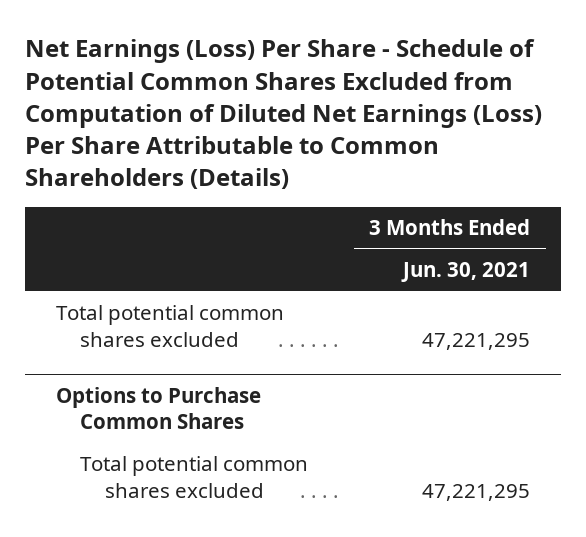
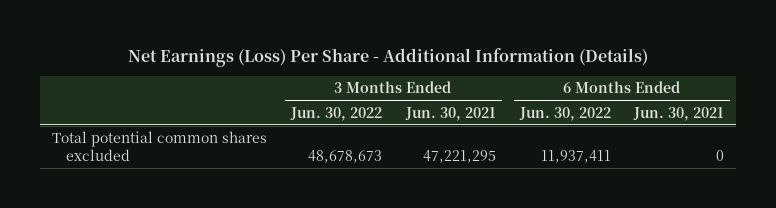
- Net Earnings (Loss) Per Share - Schedule of Potential Common Shares Excluded from Computation of Diluted Net Earnings (Loss) Per Share Attributable to Common Shareholders (Details)
+ Net Earnings (Loss) Per Share - Additional Information (Details)
- | 3 Months Ended Jun. 30, 2021
+ | 3 Months Ended Jun. 30, 2022 | 3 Months Ended Jun. 30, 2021 | 6 Months Ended Jun. 30, 2022 | 6 Months Ended Jun. 30, 2021
- Options to Purchase Common Shares
- Total potential common shares excluded | 47,221,295

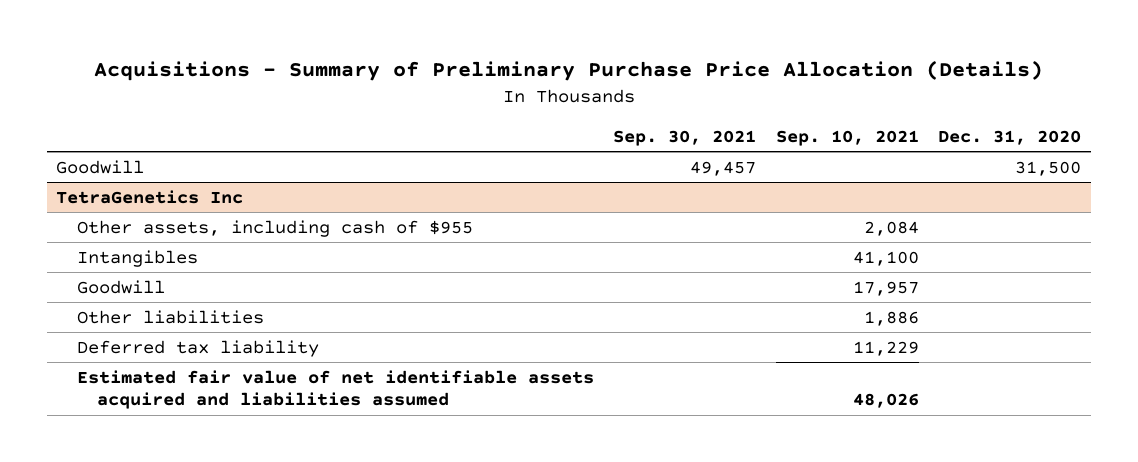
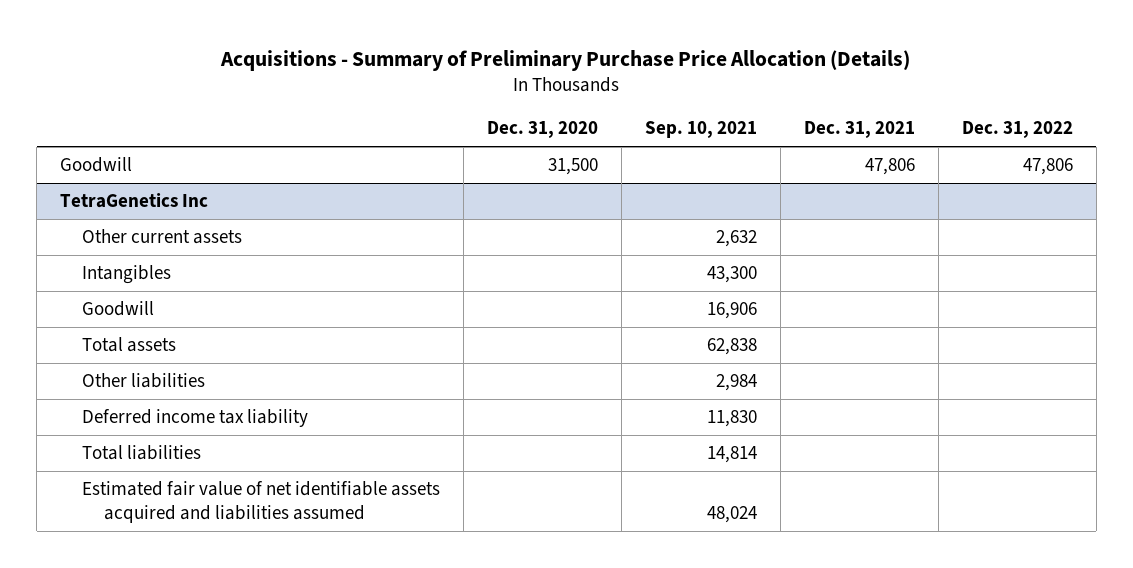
- | Sep. 30, 2021 | Sep. 10, 2021 | Dec. 31, 2020
+ | Dec. 31, 2020 | Sep. 10, 2021 | Dec. 31, 2021 | Dec. 31, 2022
@ TetraGenetics Inc
- Other assets, including cash of $955 | | 2,084 |
- Intangibles | | 41,100 |
- Goodwill | | 17,957 |
- Other liabilities | | 1,886 |
- Deferred tax liability | | 11,229 |
- Estimated fair value of net identifiable assets acquired and liabilities assumed | | 48,026 |
+ Other current assets | | 2,632 | |
+ Intangibles | | 43,300 | |
+ Goodwill | | 16,906 | |
+ Total assets | | 62,838 | |
+ Other liabilities | | 2,984 | |
+ Deferred income tax liability | | 11,830 | |
+ Total liabilities | | 14,814 | |
+ Estimated fair value of net identifiable assets acquired and liabilities assumed | | 48,024 | |

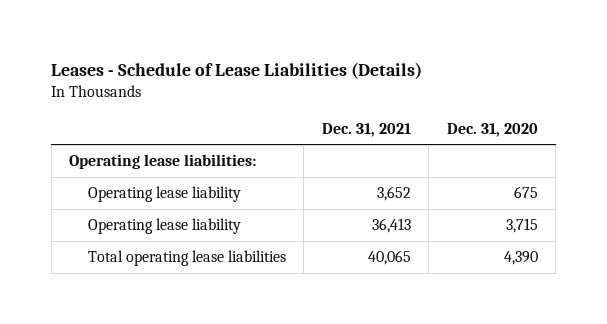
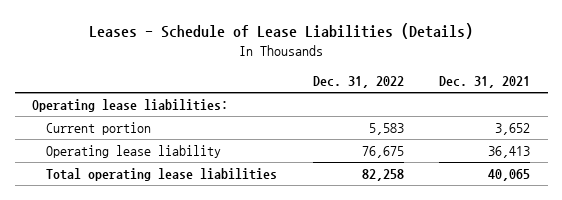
- | Dec. 31, 2021 | Dec. 31, 2020
+ | Dec. 31, 2022 | Dec. 31, 2021
- Operating lease liability | 3,652 | 675
+ Current portion | 5,583 | 3,652

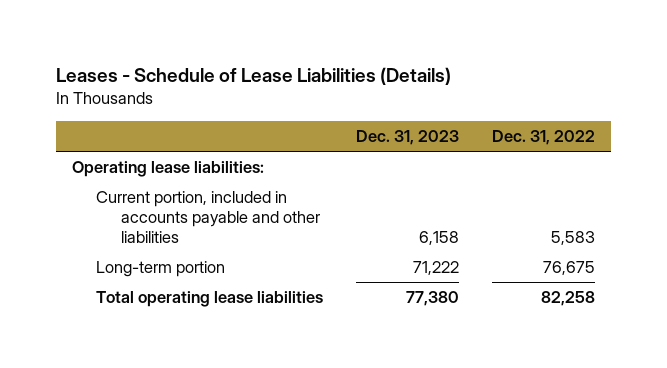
- | Dec. 31, 2022 | Dec. 31, 2021
+ | Dec. 31, 2023 | Dec. 31, 2022
- Current portion | 5,583 | 3,652
- Operating lease liability | 76,675 | 36,413
+ Current portion, included in accounts payable and other liabilities | 6,158 | 5,583
+ Long-term portion | 71,222 | 76,675

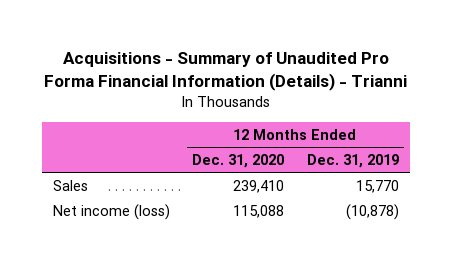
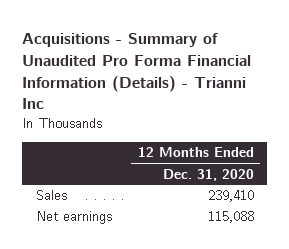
- Acquisitions - Summary of Unaudited Pro Forma Financial Information (Details) - Trianni
+ Acquisitions - Summary of Unaudited Pro Forma Financial Information (Details) - Trianni Inc
- | 12 Months Ended Dec. 31, 2020 | 12 Months Ended Dec. 31, 2019
+ | 12 Months Ended Dec. 31, 2020
- Net income (loss) | 115,088 | (10,878)
+ Net earnings | 115,088

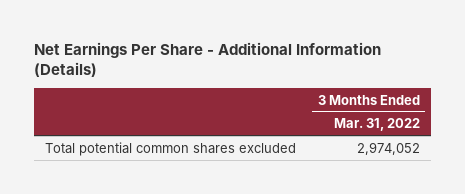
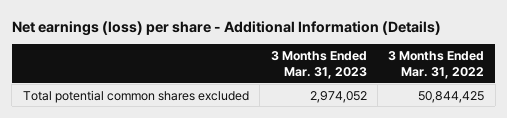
- Net Earnings Per Share - Additional Information (Details)
+ Net earnings (loss) per share - Additional Information (Details)
- | 3 Months Ended Mar. 31, 2022
+ | 3 Months Ended Mar. 31, 2023 | 3 Months Ended Mar. 31, 2022
- Total potential common shares excluded | 2,974,052
+ Total potential common shares excluded | 2,974,052 | 50,844,425

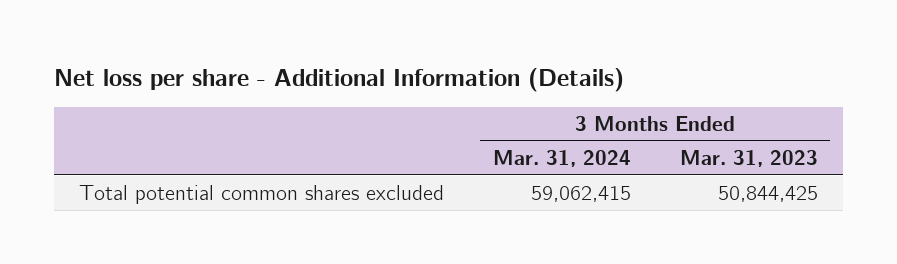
- Net earnings (loss) per share - Additional Information (Details)
+ Net loss per share - Additional Information (Details)
- | 3 Months Ended Mar. 31, 2023 | 3 Months Ended Mar. 31, 2022
+ | 3 Months Ended Mar. 31, 2024 | 3 Months Ended Mar. 31, 2023
- Total potential common shares excluded | 2,974,052 | 50,844,425
+ Total potential common shares excluded | 59,062,415 | 50,844,425

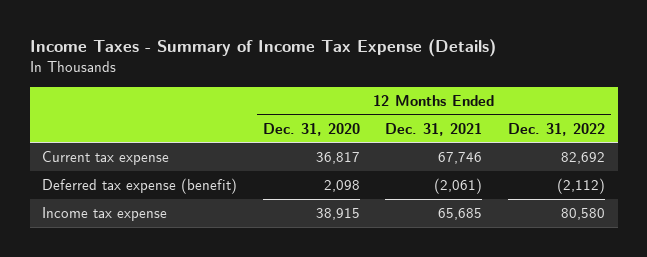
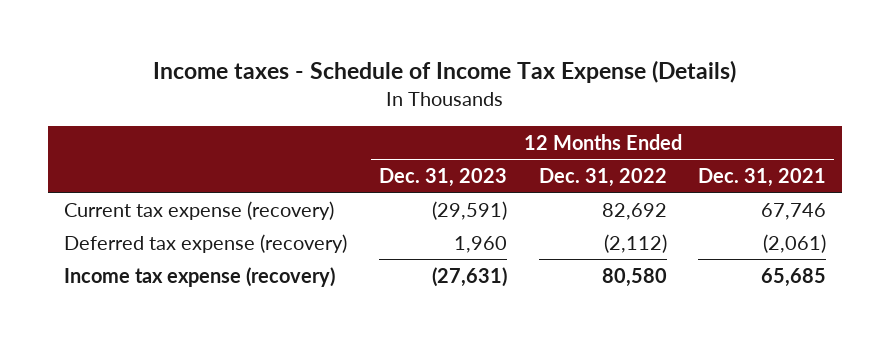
- Income Taxes - Summary of Income Tax Expense (Details)
+ Income taxes - Schedule of Income Tax Expense (Details)
- | 12 Months Ended Dec. 31, 2020 | 12 Months Ended Dec. 31, 2021 | 12 Months Ended Dec. 31, 2022
+ | 12 Months Ended Dec. 31, 2023 | 12 Months Ended Dec. 31, 2022 | 12 Months Ended Dec. 31, 2021
- Current tax expense | 36,817 | 67,746 | 82,692
- Deferred tax expense (benefit) | 2,098 | (2,061) | (2,112)
- Income tax expense | 38,915 | 65,685 | 80,580
+ Current tax expense (recovery) | (29,591) | 82,692 | 67,746
+ Deferred tax expense (recovery) | 1,960 | (2,112) | (2,061)
+ Income tax expense (recovery) | (27,631) | 80,580 | 65,685

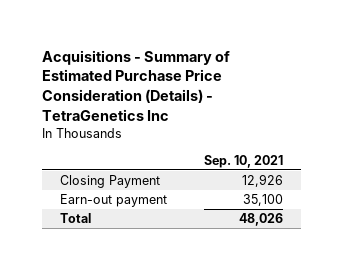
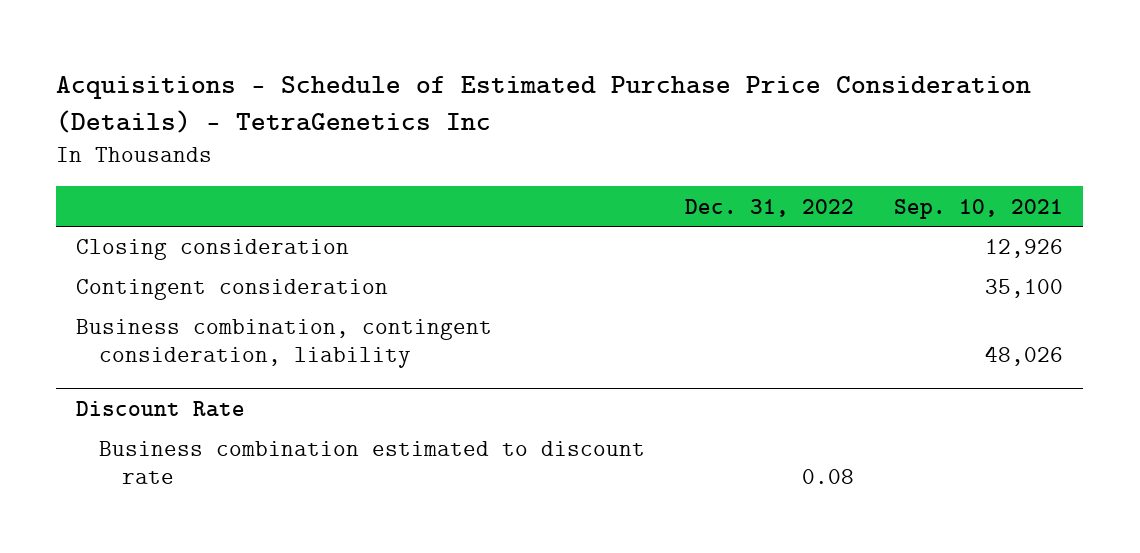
- Acquisitions - Summary of Estimated Purchase Price Consideration (Details) - TetraGenetics Inc
+ Acquisitions - Schedule of Estimated Purchase Price Consideration (Details) - TetraGenetics Inc
- | Sep. 10, 2021
+ | Dec. 31, 2022 | Sep. 10, 2021
- Closing Payment | 12,926
- Earn-out payment | 35,100
- Total | 48,026
+ Closing consideration | | 12,926
+ Contingent consideration | | 35,100
+ Business combination, contingent consideration, liability | | 48,026
+ Discount Rate
+ Business combination estimated to discount rate | 0.08 |

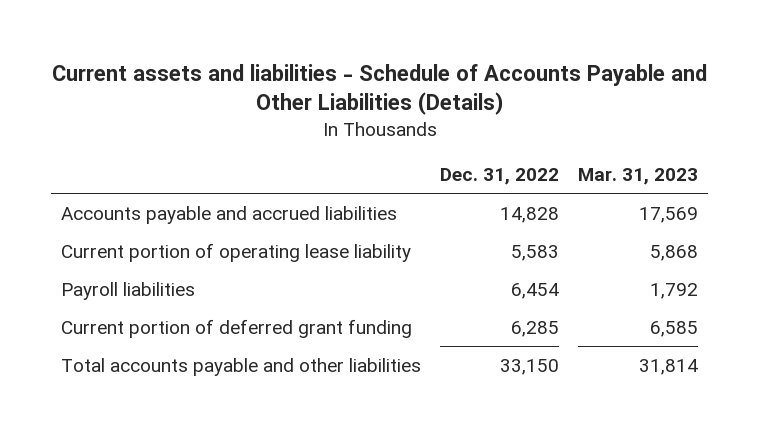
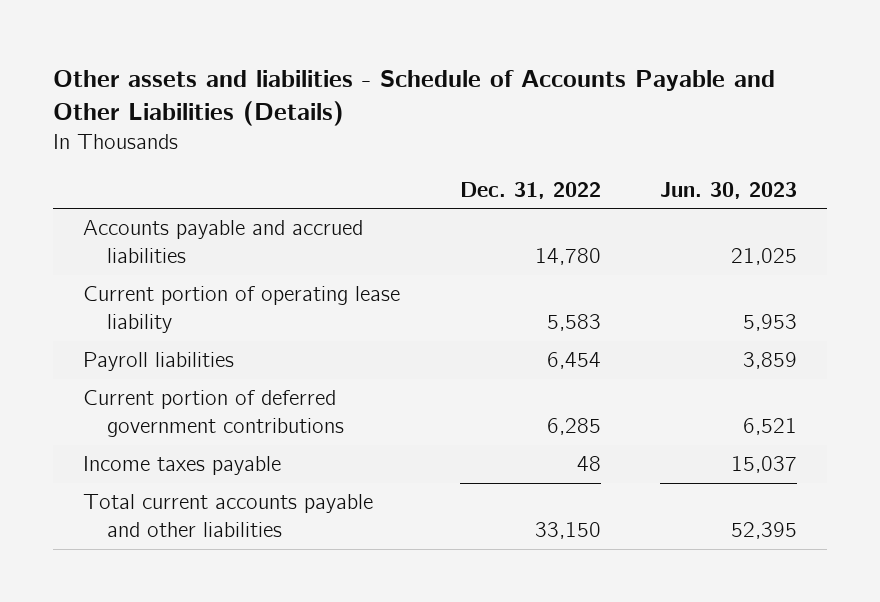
- Current assets and liabilities - Schedule of Accounts Payable and Other Liabilities (Details)
+ Other assets and liabilities - Schedule of Accounts Payable and Other Liabilities (Details)
- | Dec. 31, 2022 | Mar. 31, 2023
+ | Dec. 31, 2022 | Jun. 30, 2023
- Accounts payable and accrued liabilities | 14,828 | 17,569
+ Accounts payable and accrued liabilities | 14,780 | 21,025
- Current portion of deferred grant funding | 6,285 | 6,585
- Total accounts payable and other liabilities | 33,150 | 31,814
+ Current portion of deferred government contributions | 6,285 | 6,521
+ Income taxes payable | 48 | 15,037
+ Total current accounts payable and other liabilities | 33,150 | 52,395

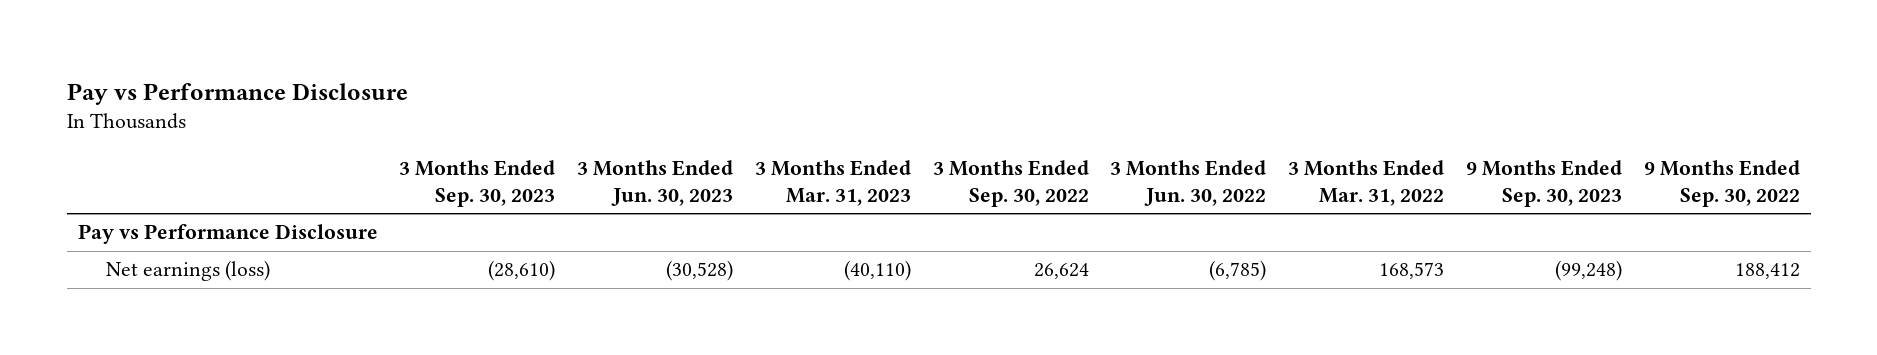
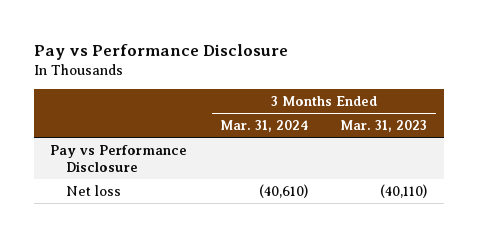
- | 3 Months Ended Sep. 30, 2023 | 3 Months Ended Jun. 30, 2023 | 3 Months Ended Mar. 31, 2023 | 3 Months Ended Sep. 30, 2022 | 3 Months Ended Jun. 30, 2022 | 3 Months Ended Mar. 31, 2022 | 9 Months Ended Sep. 30, 2023 | 9 Months Ended Sep. 30, 2022
+ | 3 Months Ended Mar. 31, 2024 | 3 Months Ended Mar. 31, 2023
- Net earnings (loss) | (28,610) | (30,528) | (40,110) | 26,624 | (6,785) | 168,573 | (99,248) | 188,412
+ Net loss | (40,610) | (40,110)

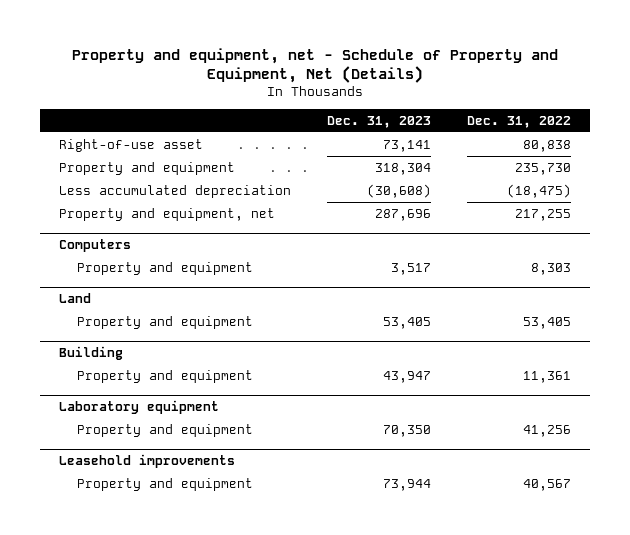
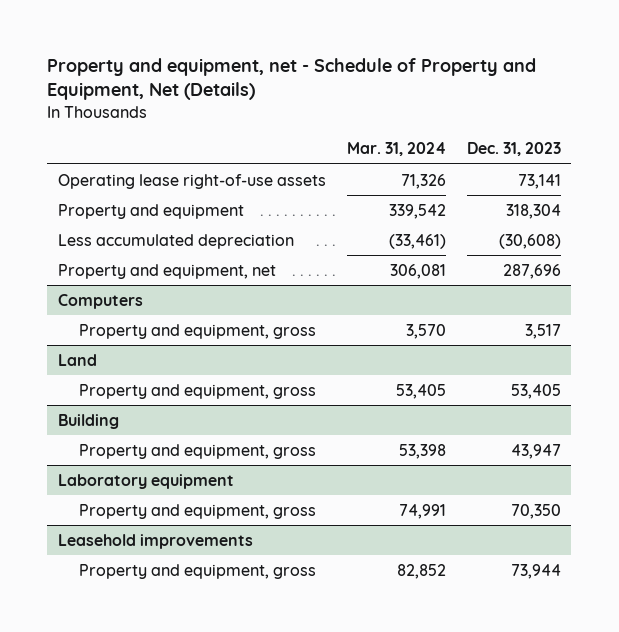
- | Dec. 31, 2023 | Dec. 31, 2022
+ | Mar. 31, 2024 | Dec. 31, 2023
- Right-of-use asset | 73,141 | 80,838
+ Operating lease right-of-use assets | 71,326 | 73,141
@ Computers
- Property and equipment | 3,517 | 8,303
+ Property and equipment, gross | 3,570 | 3,517
@ Land
- Property and equipment | 53,405 | 53,405
+ Property and equipment, gross | 53,405 | 53,405
@ Building
- Property and equipment | 43,947 | 11,361
+ Property and equipment, gross | 53,398 | 43,947
@ Laboratory equipment
- Property and equipment | 70,350 | 41,256
+ Property and equipment, gross | 74,991 | 70,350
@ Leasehold improvements
- Property and equipment | 73,944 | 40,567
+ Property and equipment, gross | 82,852 | 73,944

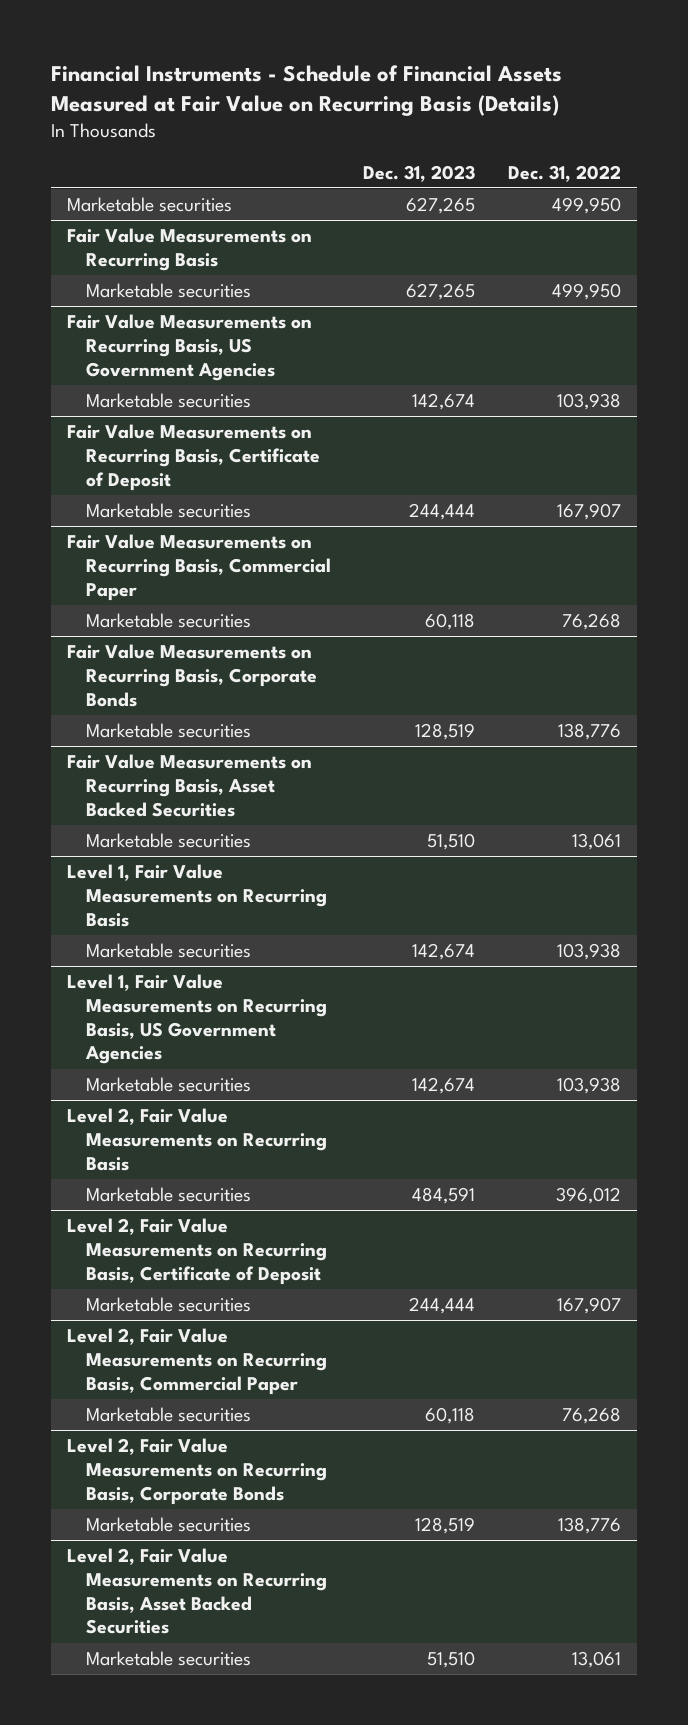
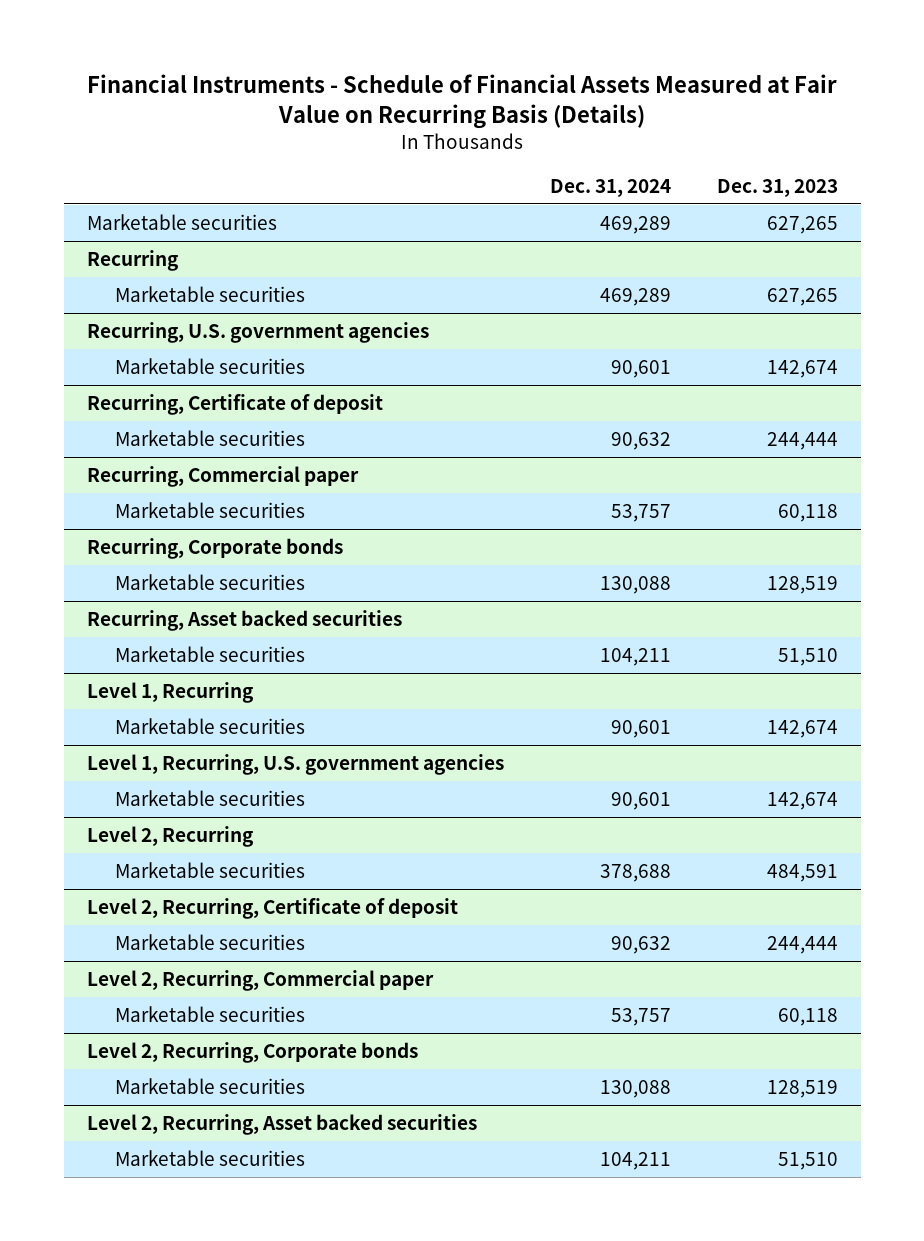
- | Dec. 31, 2023 | Dec. 31, 2022
+ | Dec. 31, 2024 | Dec. 31, 2023
- Fair Value Measurements on Recurring Basis
+ Recurring
- Fair Value Measurements on Recurring Basis, US Government Agencies
+ Recurring, U.S. government agencies
- Fair Value Measurements on Recurring Basis, Certificate of Deposit
+ Recurring, Certificate of deposit
- Fair Value Measurements on Recurring Basis, Commercial Paper
+ Recurring, Commercial paper
- Fair Value Measurements on Recurring Basis, Corporate Bonds
+ Recurring, Corporate bonds
- Fair Value Measurements on Recurring Basis, Asset Backed Securities
+ Recurring, Asset backed securities
- Level 1, Fair Value Measurements on Recurring Basis
+ Level 1, Recurring
- Level 1, Fair Value Measurements on Recurring Basis, US Government Agencies
+ Level 1, Recurring, U.S. government agencies
- Level 2, Fair Value Measurements on Recurring Basis
+ Level 2, Recurring
- Level 2, Fair Value Measurements on Recurring Basis, Certificate of Deposit
+ Level 2, Recurring, Certificate of deposit
- Level 2, Fair Value Measurements on Recurring Basis, Commercial Paper
+ Level 2, Recurring, Commercial paper
- Level 2, Fair Value Measurements on Recurring Basis, Corporate Bonds
+ Level 2, Recurring, Corporate bonds
- Level 2, Fair Value Measurements on Recurring Basis, Asset Backed Securities
+ Level 2, Recurring, Asset backed securities

